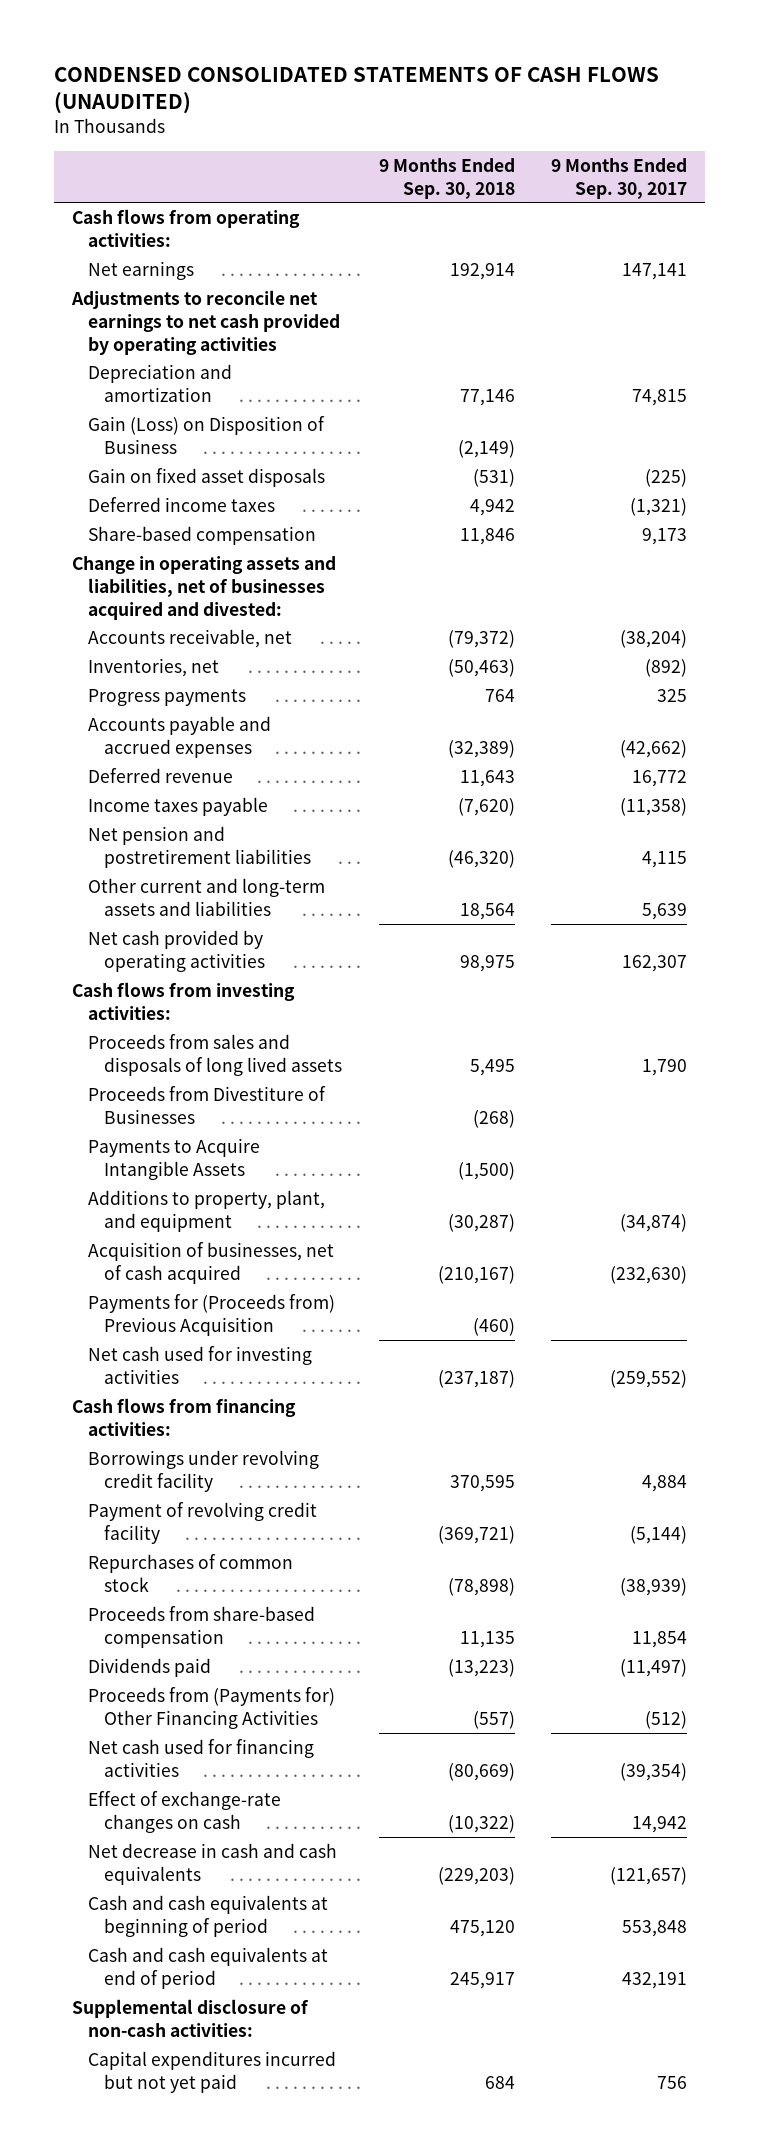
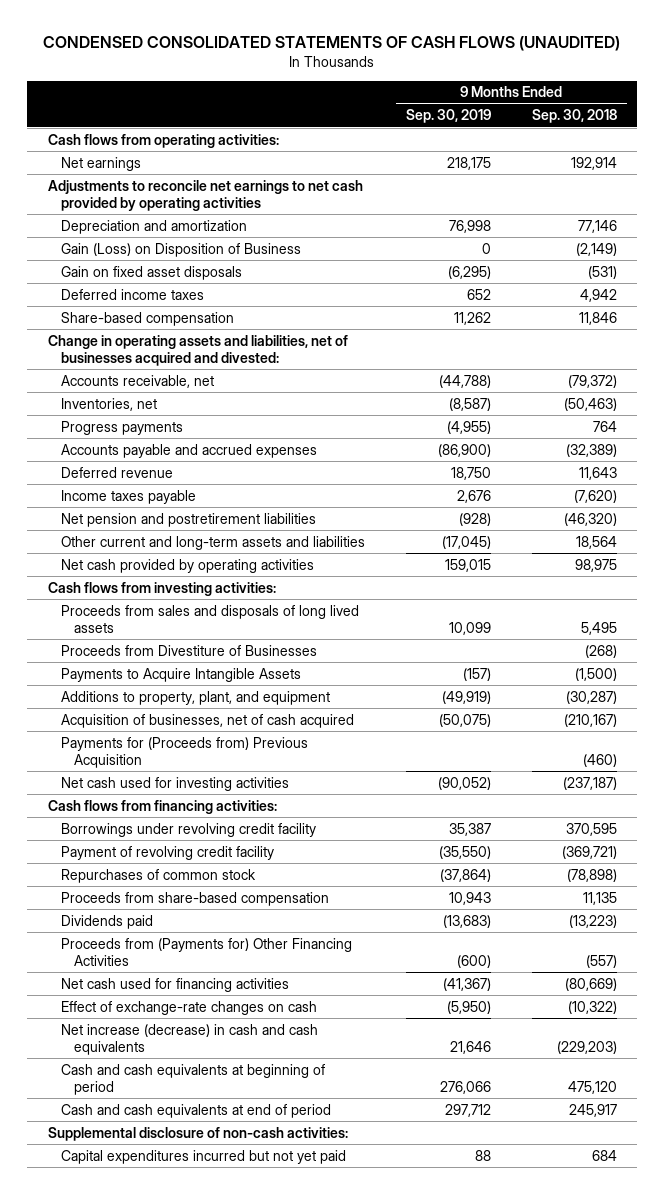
- | 9 Months Ended Sep. 30, 2018 | 9 Months Ended Sep. 30, 2017
+ | 9 Months Ended Sep. 30, 2019 | 9 Months Ended Sep. 30, 2018
- Net decrease in cash and cash equivalents | (229,203) | (121,657)
+ Net increase (decrease) in cash and cash equivalents | 21,646 | (229,203)

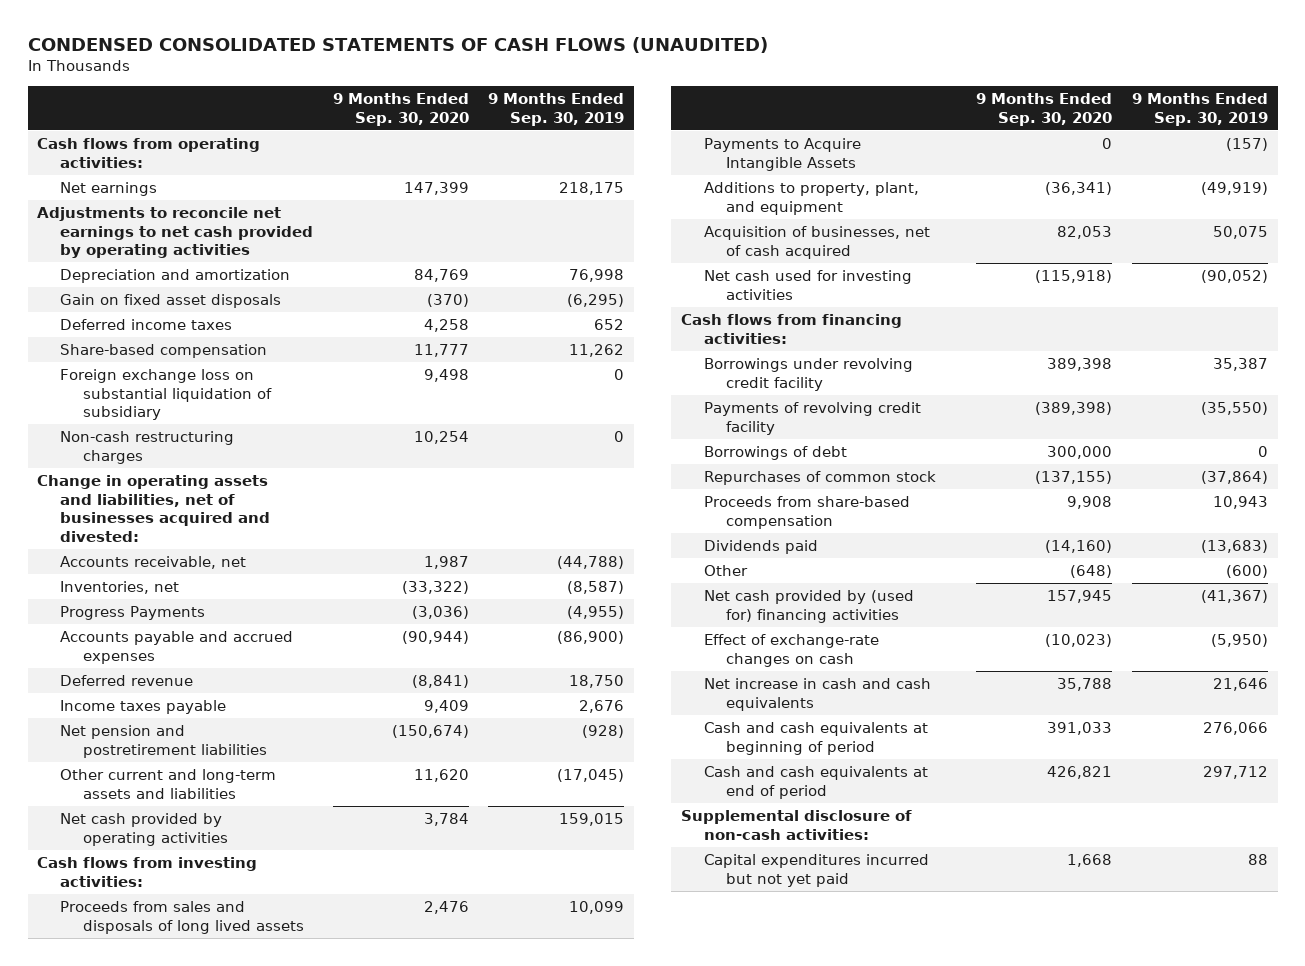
- | 9 Months Ended Sep. 30, 2019 | 9 Months Ended Sep. 30, 2018
+ | 9 Months Ended Sep. 30, 2020 | 9 Months Ended Sep. 30, 2019
- Gain (Loss) on Disposition of Business | 0 | (2,149)
+ Foreign exchange loss on substantial liquidation of subsidiary | 9,498 | 0
+ Non-cash restructuring charges | 10,254 | 0
- Progress payments | (4,955) | 764
+ Progress Payments | (3,036) | (4,955)
- Proceeds from Divestiture of Businesses | | (268)
- Acquisition of businesses, net of cash acquired | (50,075) | (210,167)
- Payments for (Proceeds from) Previous Acquisition | | (460)
+ Acquisition of businesses, net of cash acquired | 82,053 | 50,075
- Payment of revolving credit facility | (35,550) | (369,721)
+ Payments of revolving credit facility | (389,398) | (35,550)
+ Borrowings of debt | 300,000 | 0
- Proceeds from (Payments for) Other Financing Activities | (600) | (557)
- Net cash used for financing activities | (41,367) | (80,669)
+ Other | (648) | (600)
+ Net cash provided by (used for) financing activities | 157,945 | (41,367)
- Net increase (decrease) in cash and cash equivalents | 21,646 | (229,203)
+ Net increase in cash and cash equivalents | 35,788 | 21,646

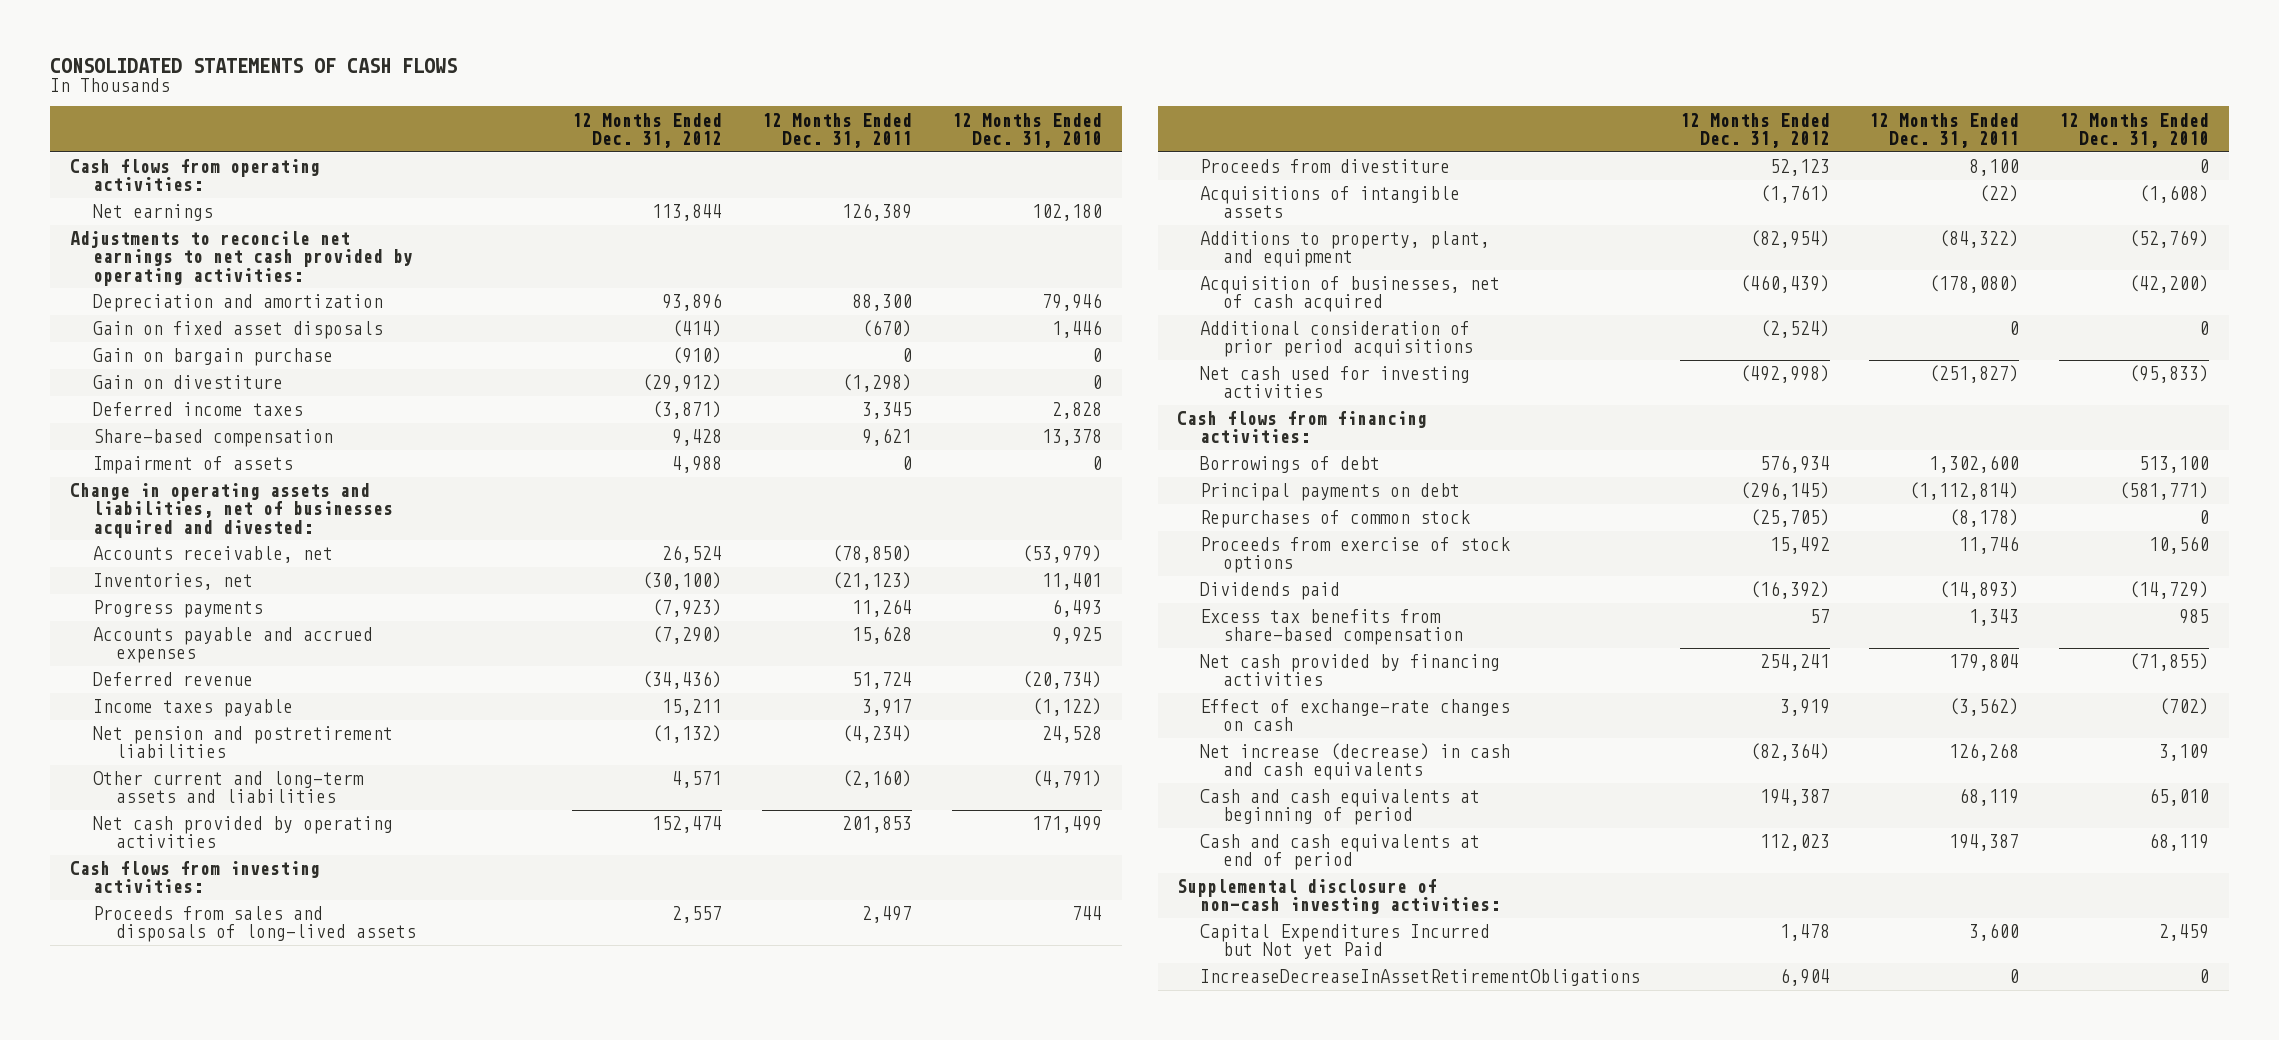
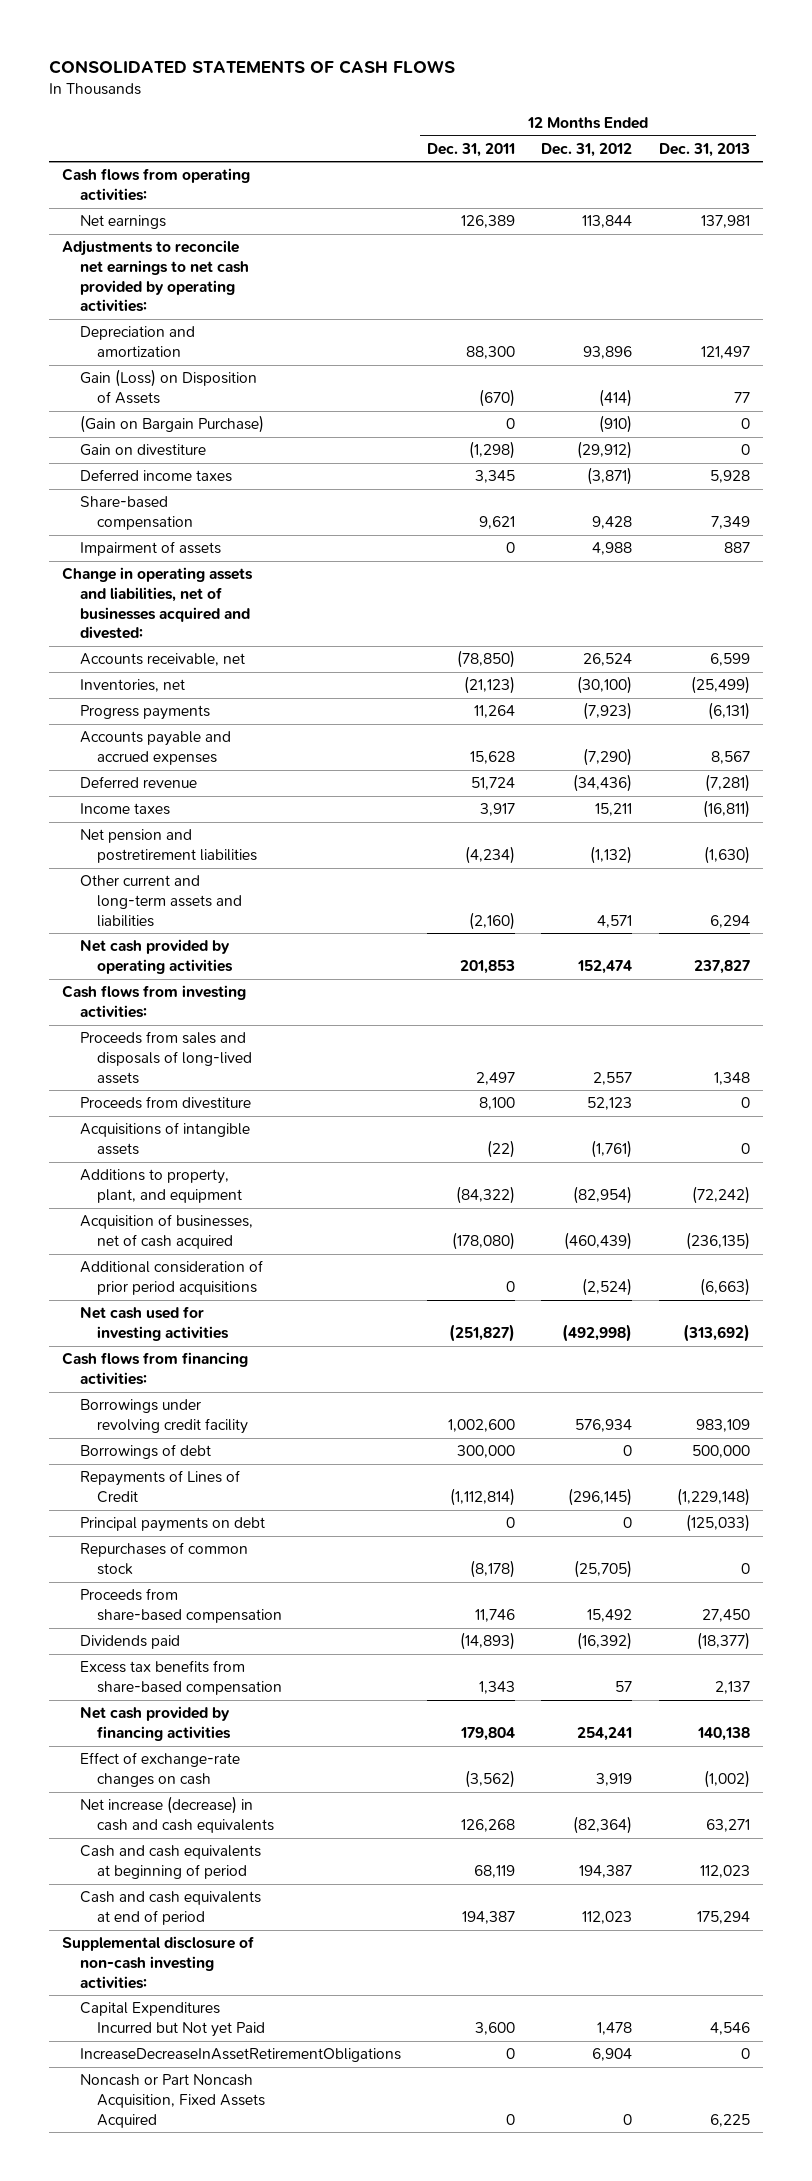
- | 12 Months Ended Dec. 31, 2012 | 12 Months Ended Dec. 31, 2011 | 12 Months Ended Dec. 31, 2010
+ | 12 Months Ended Dec. 31, 2011 | 12 Months Ended Dec. 31, 2012 | 12 Months Ended Dec. 31, 2013
- Gain on fixed asset disposals | (414) | (670) | 1,446
- Gain on bargain purchase | (910) | 0 | 0
+ Gain (Loss) on Disposition of Assets | (670) | (414) | 77
+ (Gain on Bargain Purchase) | 0 | (910) | 0
- Income taxes payable | 15,211 | 3,917 | (1,122)
+ Income taxes | 3,917 | 15,211 | (16,811)
- Borrowings of debt | 576,934 | 1,302,600 | 513,100
- Principal payments on debt | (296,145) | (1,112,814) | (581,771)
+ Borrowings under revolving credit facility | 1,002,600 | 576,934 | 983,109
+ Borrowings of debt | 300,000 | 0 | 500,000
+ Repayments of Lines of Credit | (1,112,814) | (296,145) | (1,229,148)
+ Principal payments on debt | 0 | 0 | (125,033)
- Proceeds from exercise of stock options | 15,492 | 11,746 | 10,560
+ Proceeds from share-based compensation | 11,746 | 15,492 | 27,450
+ Noncash or Part Noncash Acquisition, Fixed Assets Acquired | 0 | 0 | 6,225

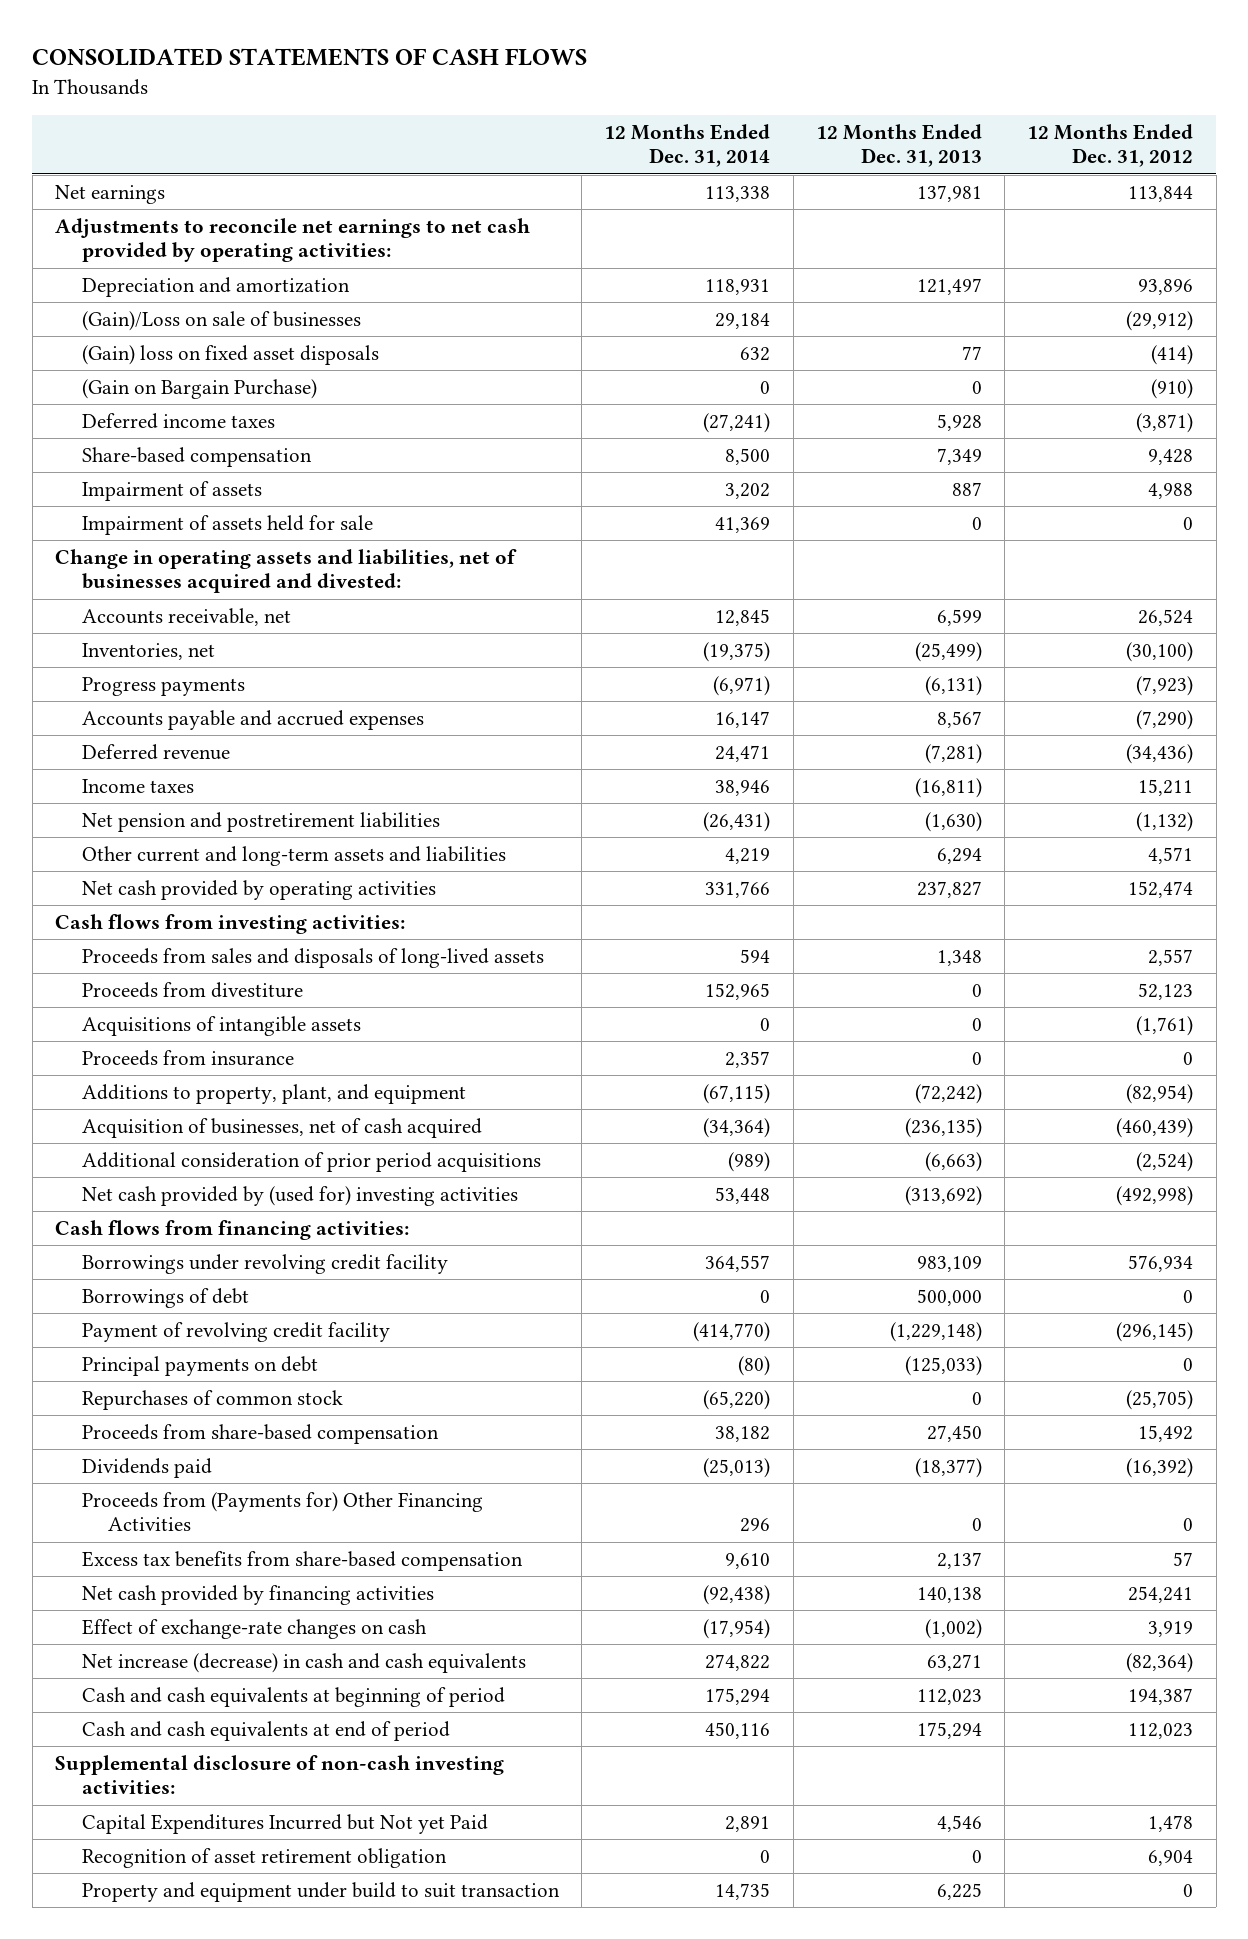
- | 12 Months Ended Dec. 31, 2011 | 12 Months Ended Dec. 31, 2012 | 12 Months Ended Dec. 31, 2013
+ | 12 Months Ended Dec. 31, 2014 | 12 Months Ended Dec. 31, 2013 | 12 Months Ended Dec. 31, 2012
- Cash flows from operating activities:
- Gain (Loss) on Disposition of Assets | (670) | (414) | 77
+ (Gain)/Loss on sale of businesses | 29,184 | | (29,912)
+ (Gain) loss on fixed asset disposals | 632 | 77 | (414)
- Gain on divestiture | (1,298) | (29,912) | 0
+ Impairment of assets held for sale | 41,369 | 0 | 0
+ Proceeds from insurance | 2,357 | 0 | 0
- Net cash used for investing activities | (251,827) | (492,998) | (313,692)
+ Net cash provided by (used for) investing activities | 53,448 | (313,692) | (492,998)
- Repayments of Lines of Credit | (1,112,814) | (296,145) | (1,229,148)
+ Payment of revolving credit facility | (414,770) | (1,229,148) | (296,145)
+ Proceeds from (Payments for) Other Financing Activities | 296 | 0 | 0
- IncreaseDecreaseInAssetRetirementObligations | 0 | 6,904 | 0
- Noncash or Part Noncash Acquisition, Fixed Assets Acquired | 0 | 0 | 6,225
+ Recognition of asset retirement obligation | 0 | 0 | 6,904
+ Property and equipment under build to suit transaction | 14,735 | 6,225 | 0

